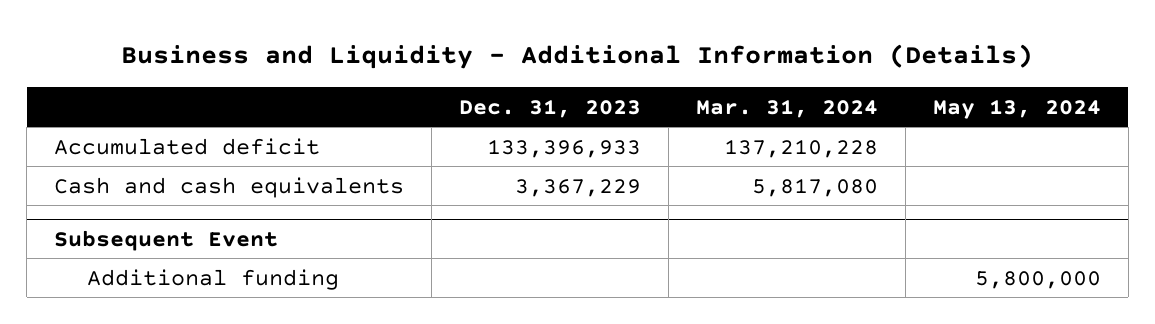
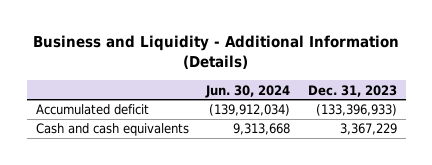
- | Dec. 31, 2023 | Mar. 31, 2024 | May 13, 2024
+ | Jun. 30, 2024 | Dec. 31, 2023
- Accumulated deficit | 133,396,933 | 137,210,228 |
+ Accumulated deficit | (139,912,034) | (133,396,933)
- Subsequent Event
- Additional funding | | | 5,800,000

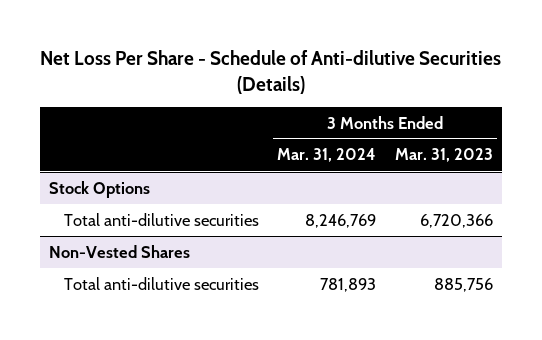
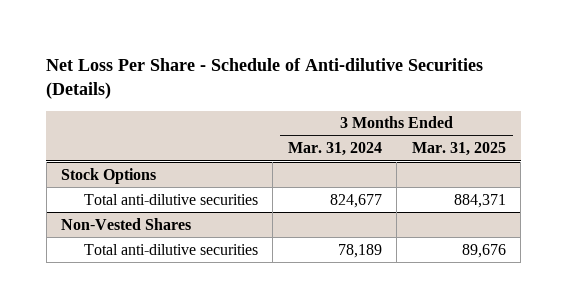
- | 3 Months Ended Mar. 31, 2024 | 3 Months Ended Mar. 31, 2023
+ | 3 Months Ended Mar. 31, 2024 | 3 Months Ended Mar. 31, 2025
@ Stock Options
- Total anti-dilutive securities | 8,246,769 | 6,720,366
+ Total anti-dilutive securities | 824,677 | 884,371
@ Non-Vested Shares
- Total anti-dilutive securities | 781,893 | 885,756
+ Total anti-dilutive securities | 78,189 | 89,676

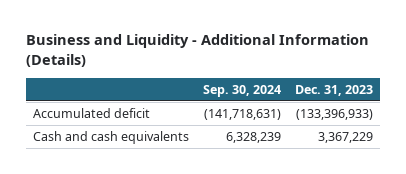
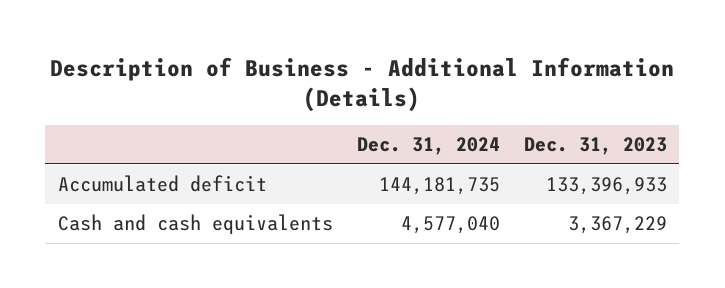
- Business and Liquidity - Additional Information (Details)
+ Description of Business - Additional Information (Details)
- | Sep. 30, 2024 | Dec. 31, 2023
+ | Dec. 31, 2024 | Dec. 31, 2023
- Accumulated deficit | (141,718,631) | (133,396,933)
+ Accumulated deficit | 144,181,735 | 133,396,933

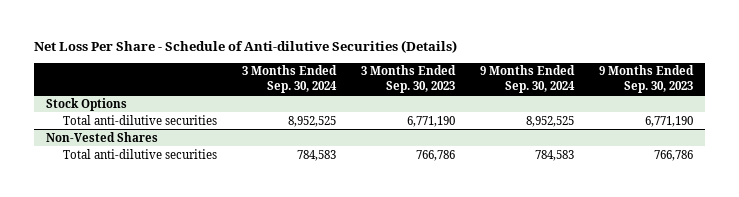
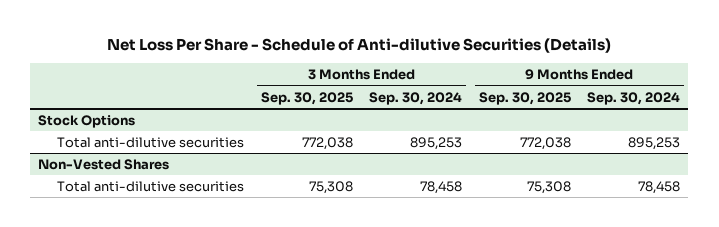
- | 3 Months Ended Sep. 30, 2024 | 3 Months Ended Sep. 30, 2023 | 9 Months Ended Sep. 30, 2024 | 9 Months Ended Sep. 30, 2023
+ | 3 Months Ended Sep. 30, 2025 | 3 Months Ended Sep. 30, 2024 | 9 Months Ended Sep. 30, 2025 | 9 Months Ended Sep. 30, 2024
@ Stock Options
- Total anti-dilutive securities | 8,952,525 | 6,771,190 | 8,952,525 | 6,771,190
+ Total anti-dilutive securities | 772,038 | 895,253 | 772,038 | 895,253
@ Non-Vested Shares
- Total anti-dilutive securities | 784,583 | 766,786 | 784,583 | 766,786
+ Total anti-dilutive securities | 75,308 | 78,458 | 75,308 | 78,458

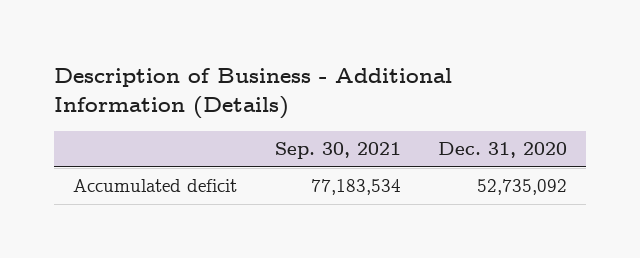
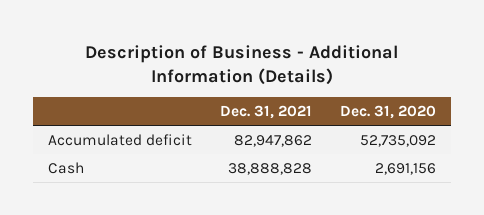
- | Sep. 30, 2021 | Dec. 31, 2020
+ | Dec. 31, 2021 | Dec. 31, 2020
+ Cash | 38,888,828 | 2,691,156

